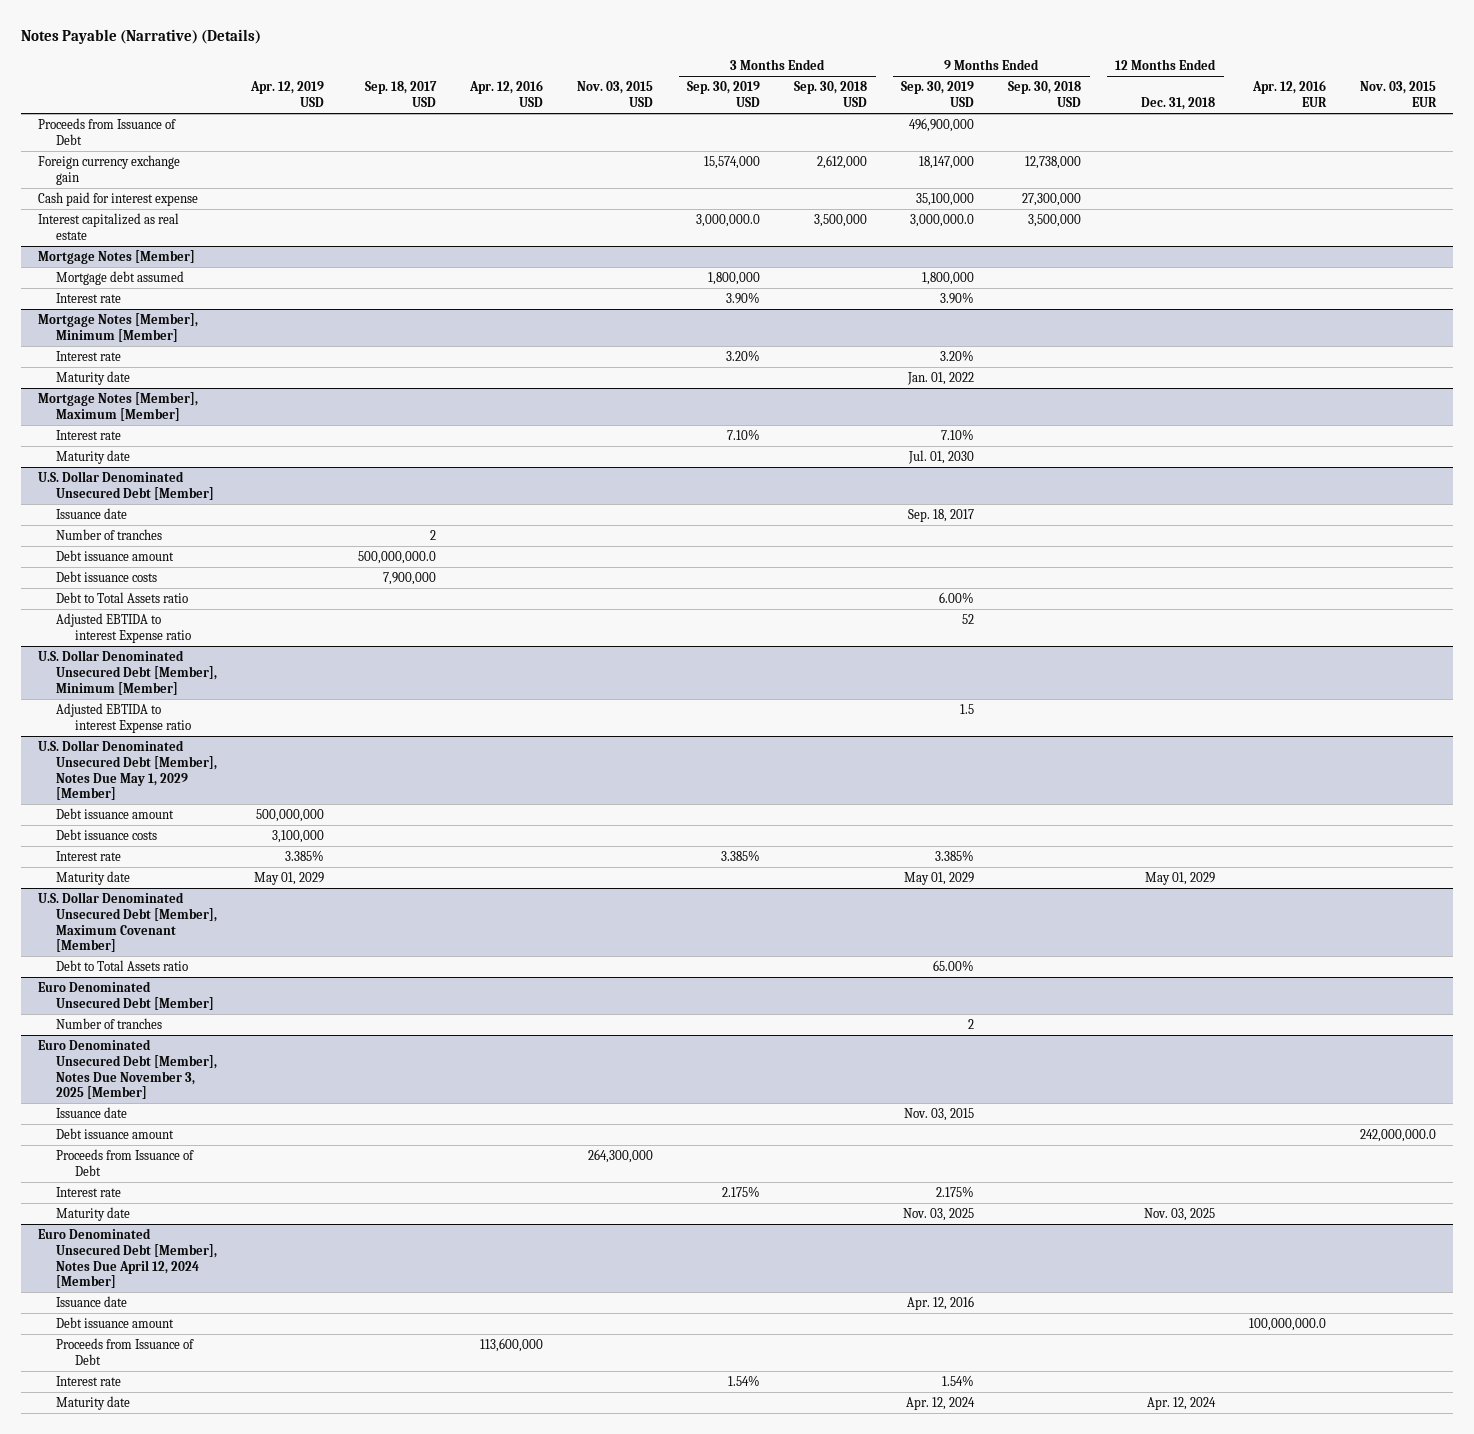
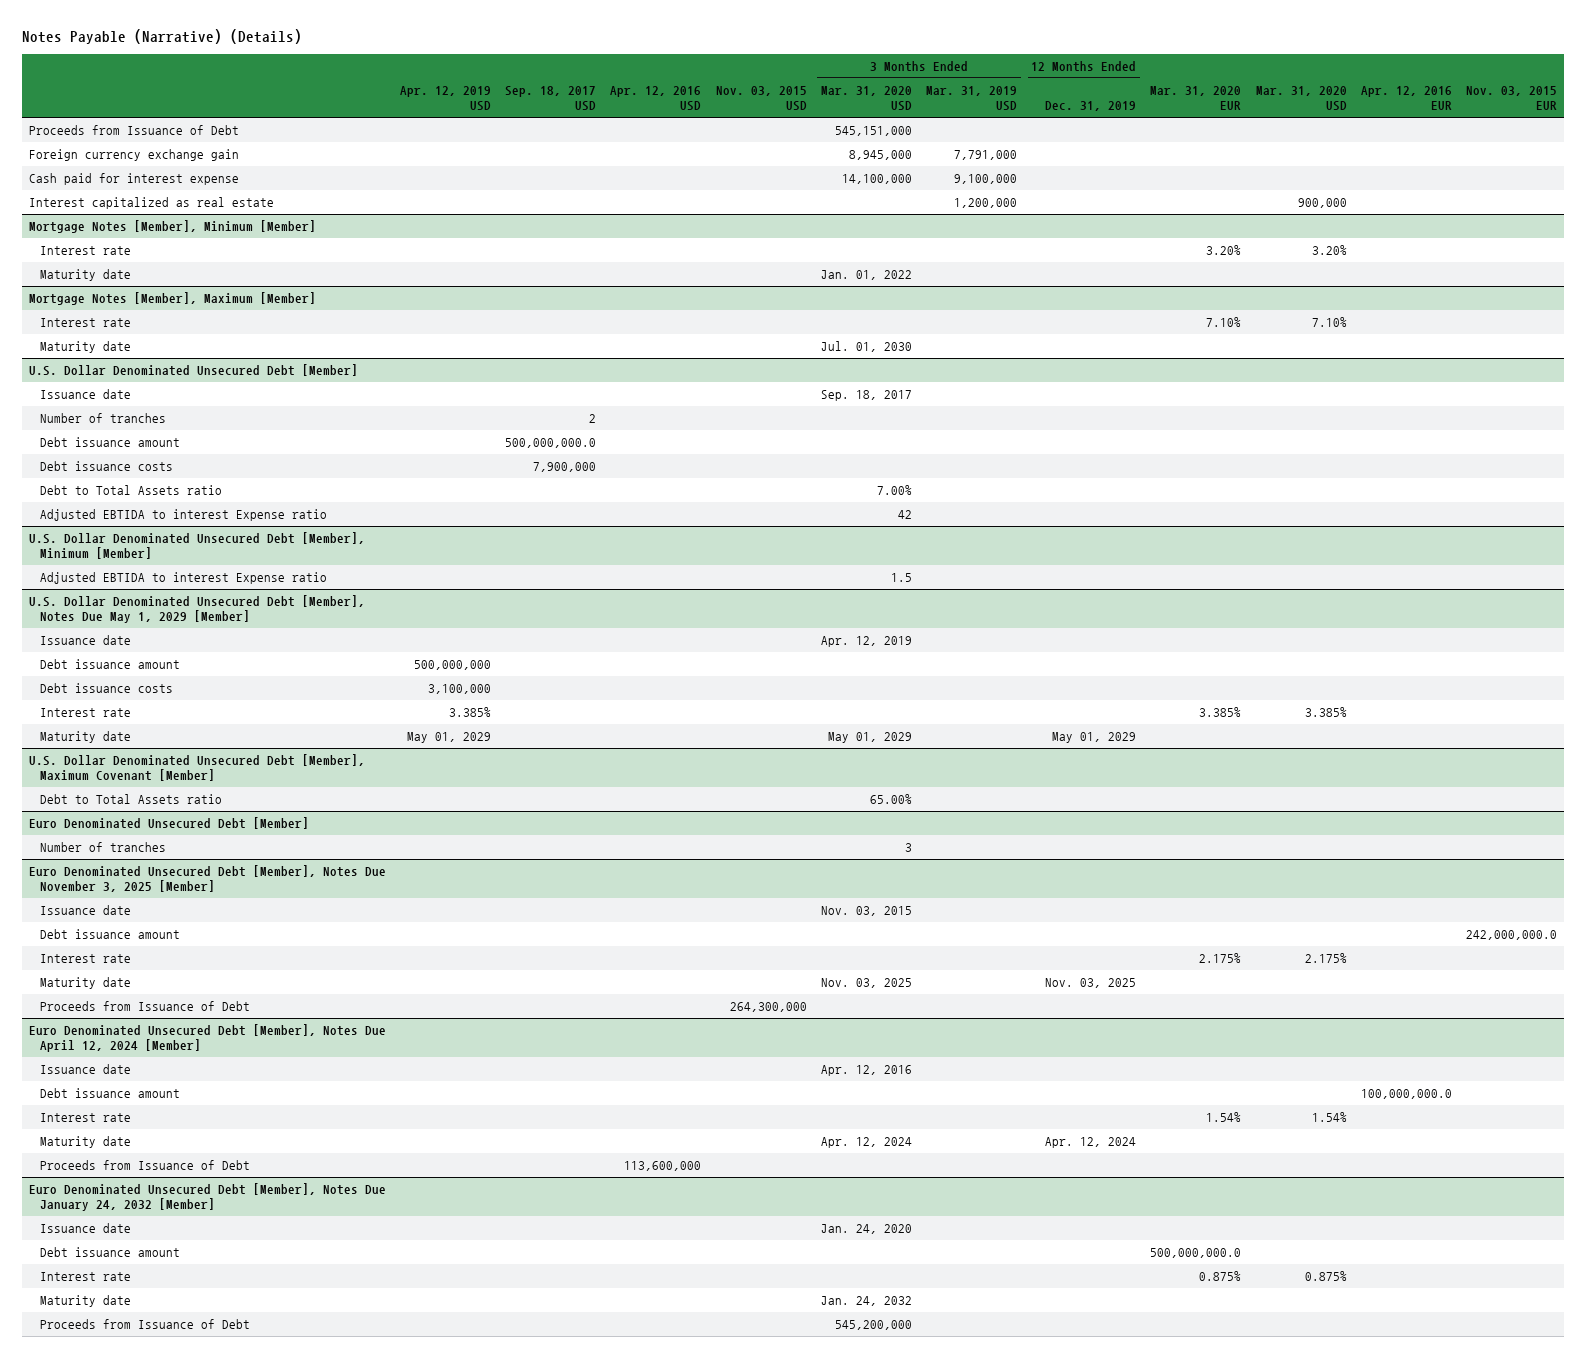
- | Apr. 12, 2019 USD | Sep. 18, 2017 USD | Apr. 12, 2016 USD | Nov. 03, 2015 USD | 3 Months Ended Sep. 30, 2019 USD | 3 Months Ended Sep. 30, 2018 USD | 9 Months Ended Sep. 30, 2019 USD | 9 Months Ended Sep. 30, 2018 USD | 12 Months Ended Dec. 31, 2018 | Apr. 12, 2016 EUR | Nov. 03, 2015 EUR
+ | Apr. 12, 2019 USD | Sep. 18, 2017 USD | Apr. 12, 2016 USD | Nov. 03, 2015 USD | 3 Months Ended Mar. 31, 2020 USD | 3 Months Ended Mar. 31, 2019 USD | 12 Months Ended Dec. 31, 2019 | Mar. 31, 2020 EUR | Mar. 31, 2020 USD | Apr. 12, 2016 EUR | Nov. 03, 2015 EUR
- Mortgage Notes [Member]
- Mortgage debt assumed | | | | | 1,800,000 | | 1,800,000 | | | |
- Interest rate | | | | | 3.90% | | 3.90% | | | |
@ U.S. Dollar Denominated Unsecured Debt [Member], Notes Due May 1, 2029 [Member]
+ Issuance date | | | | | Apr. 12, 2019 | | | | | |
@ Euro Denominated Unsecured Debt [Member], Notes Due November 3, 2025 [Member]
moved down: Proceeds from Issuance of Debt | | | | 264,300,000 | | | | | | |
@ Euro Denominated Unsecured Debt [Member], Notes Due April 12, 2024 [Member]
moved down: Proceeds from Issuance of Debt | | | 113,600,000 | | | | | | | |
+ Euro Denominated Unsecured Debt [Member], Notes Due January 24, 2032 [Member]
+ Issuance date | | | | | Jan. 24, 2020 | | | | | |
+ Debt issuance amount | | | | | | | | 500,000,000.0 | | |
+ Interest rate | | | | | | | | 0.875% | 0.875% | |
+ Maturity date | | | | | Jan. 24, 2032 | | | | | |
+ Proceeds from Issuance of Debt | | | | | 545,200,000 | | | | | |

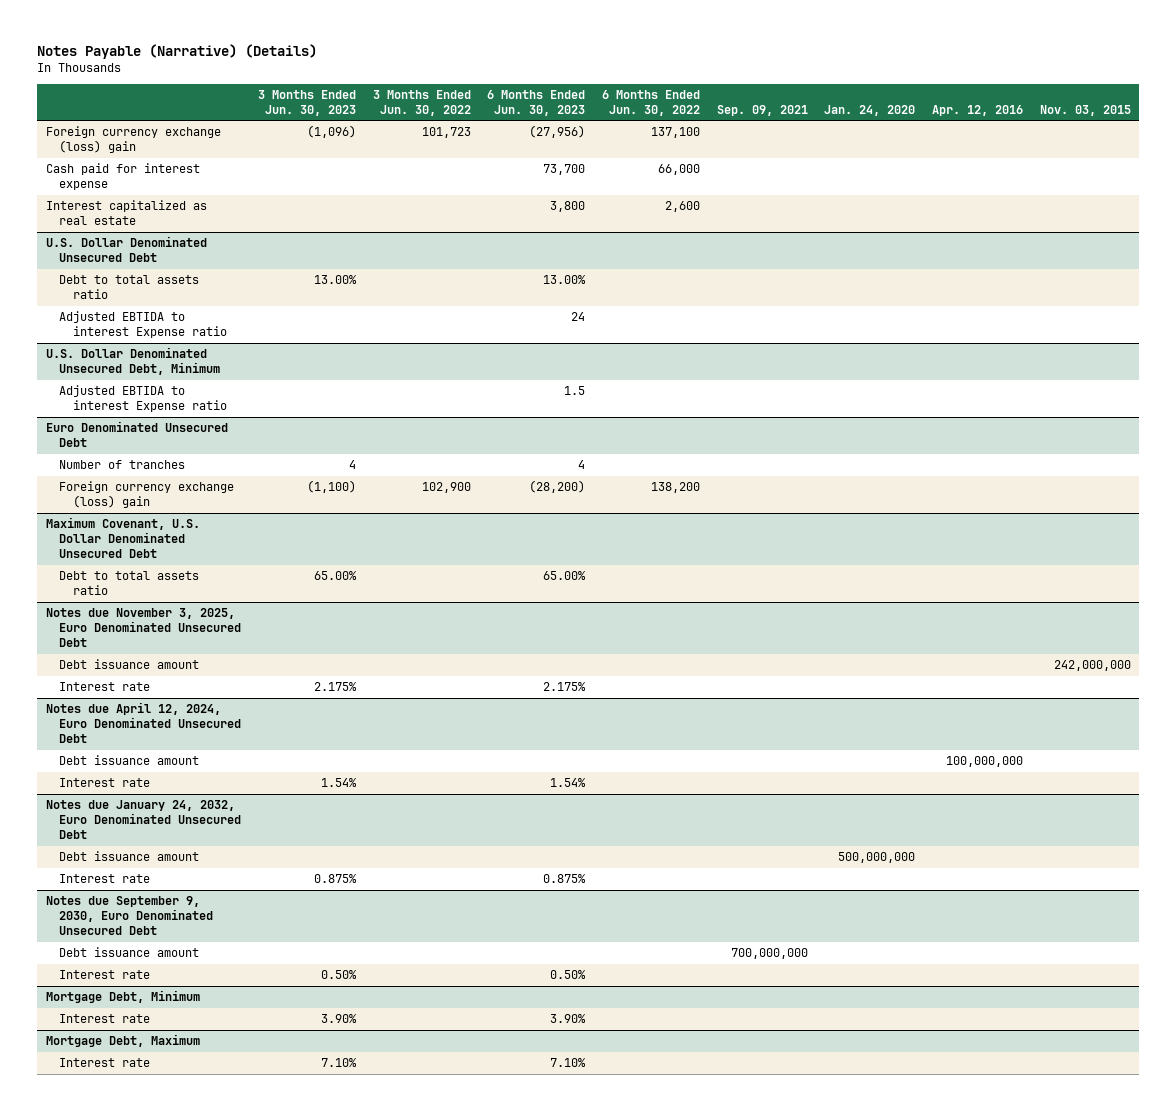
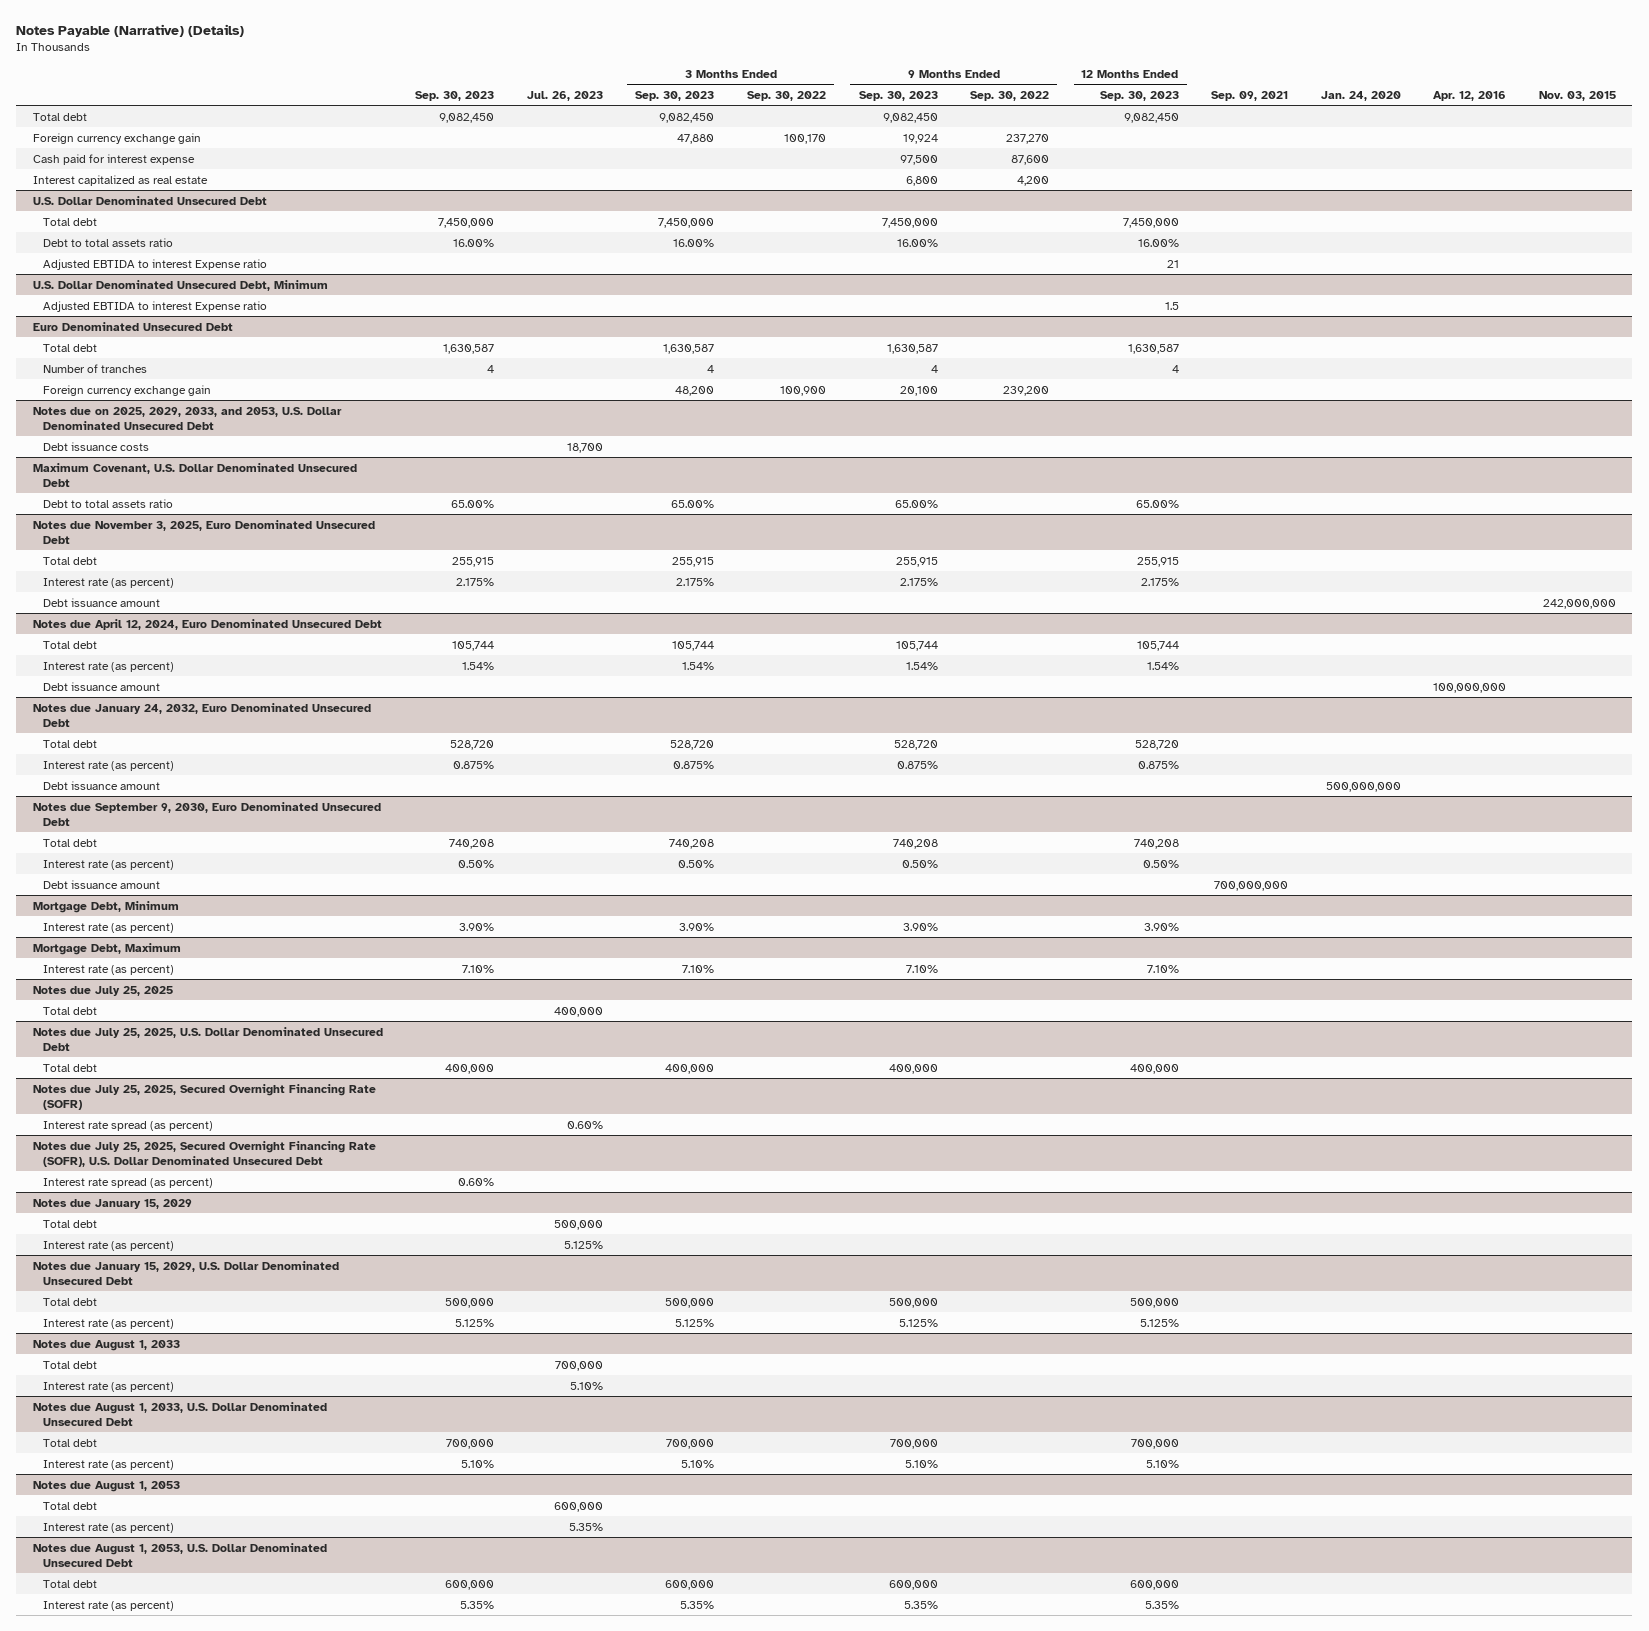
- | 3 Months Ended Jun. 30, 2023 | 3 Months Ended Jun. 30, 2022 | 6 Months Ended Jun. 30, 2023 | 6 Months Ended Jun. 30, 2022 | Sep. 09, 2021 | Jan. 24, 2020 | Apr. 12, 2016 | Nov. 03, 2015
+ | Sep. 30, 2023 | Jul. 26, 2023 | 3 Months Ended Sep. 30, 2023 | 3 Months Ended Sep. 30, 2022 | 9 Months Ended Sep. 30, 2023 | 9 Months Ended Sep. 30, 2022 | 12 Months Ended Sep. 30, 2023 | Sep. 09, 2021 | Jan. 24, 2020 | Apr. 12, 2016 | Nov. 03, 2015
- Foreign currency exchange (loss) gain | (1,096) | 101,723 | (27,956) | 137,100 | | | |
+ Total debt | 9,082,450 | | 9,082,450 | | 9,082,450 | | 9,082,450 | | | |
+ Foreign currency exchange gain | | | 47,880 | 100,170 | 19,924 | 237,270 | | | | |
@ U.S. Dollar Denominated Unsecured Debt
+ Total debt | 7,450,000 | | 7,450,000 | | 7,450,000 | | 7,450,000 | | | |
@ Euro Denominated Unsecured Debt
+ Total debt | 1,630,587 | | 1,630,587 | | 1,630,587 | | 1,630,587 | | | |
- Foreign currency exchange (loss) gain | (1,100) | 102,900 | (28,200) | 138,200 | | | |
+ Foreign currency exchange gain | | | 48,200 | 100,900 | 20,100 | 239,200 | | | | |
+ Notes due on 2025, 2029, 2033, and 2053, U.S. Dollar Denominated Unsecured Debt
+ Debt issuance costs | | 18,700 | | | | | | | | |
@ Notes due November 3, 2025, Euro Denominated Unsecured Debt
+ Total debt | 255,915 | | 255,915 | | 255,915 | | 255,915 | | | |
+ Interest rate (as percent) | 2.175% | | 2.175% | | 2.175% | | 2.175% | | | |
- Interest rate | 2.175% | | 2.175% | | | | |
@ Notes due April 12, 2024, Euro Denominated Unsecured Debt
+ Total debt | 105,744 | | 105,744 | | 105,744 | | 105,744 | | | |
+ Interest rate (as percent) | 1.54% | | 1.54% | | 1.54% | | 1.54% | | | |
- Interest rate | 1.54% | | 1.54% | | | | |
@ Notes due January 24, 2032, Euro Denominated Unsecured Debt
+ Total debt | 528,720 | | 528,720 | | 528,720 | | 528,720 | | | |
+ Interest rate (as percent) | 0.875% | | 0.875% | | 0.875% | | 0.875% | | | |
- Interest rate | 0.875% | | 0.875% | | | | |
@ Notes due September 9, 2030, Euro Denominated Unsecured Debt
+ Total debt | 740,208 | | 740,208 | | 740,208 | | 740,208 | | | |
+ Interest rate (as percent) | 0.50% | | 0.50% | | 0.50% | | 0.50% | | | |
- Interest rate | 0.50% | | 0.50% | | | | |
@ Mortgage Debt, Minimum
- Interest rate | 3.90% | | 3.90% | | | | |
+ Interest rate (as percent) | 3.90% | | 3.90% | | 3.90% | | 3.90% | | | |
@ Mortgage Debt, Maximum
- Interest rate | 7.10% | | 7.10% | | | | |
+ Interest rate (as percent) | 7.10% | | 7.10% | | 7.10% | | 7.10% | | | |
+ Notes due July 25, 2025
+ Total debt | | 400,000 | | | | | | | | |
+ Notes due July 25, 2025, U.S. Dollar Denominated Unsecured Debt
+ Total debt | 400,000 | | 400,000 | | 400,000 | | 400,000 | | | |
+ Notes due July 25, 2025, Secured Overnight Financing Rate (SOFR)
+ Interest rate spread (as percent) | | 0.60% | | | | | | | | |
+ Notes due July 25, 2025, Secured Overnight Financing Rate (SOFR), U.S. Dollar Denominated Unsecured Debt
+ Interest rate spread (as percent) | 0.60% | | | | | | | | | |
+ Notes due January 15, 2029
+ Total debt | | 500,000 | | | | | | | | |
+ Interest rate (as percent) | | 5.125% | | | | | | | | |
+ Notes due January 15, 2029, U.S. Dollar Denominated Unsecured Debt
+ Total debt | 500,000 | | 500,000 | | 500,000 | | 500,000 | | | |
+ Interest rate (as percent) | 5.125% | | 5.125% | | 5.125% | | 5.125% | | | |
+ Notes due August 1, 2033
+ Total debt | | 700,000 | | | | | | | | |
+ Interest rate (as percent) | | 5.10% | | | | | | | | |
+ Notes due August 1, 2033, U.S. Dollar Denominated Unsecured Debt
+ Total debt | 700,000 | | 700,000 | | 700,000 | | 700,000 | | | |
+ Interest rate (as percent) | 5.10% | | 5.10% | | 5.10% | | 5.10% | | | |
+ Notes due August 1, 2053
+ Total debt | | 600,000 | | | | | | | | |
+ Interest rate (as percent) | | 5.35% | | | | | | | | |
+ Notes due August 1, 2053, U.S. Dollar Denominated Unsecured Debt
+ Total debt | 600,000 | | 600,000 | | 600,000 | | 600,000 | | | |
+ Interest rate (as percent) | 5.35% | | 5.35% | | 5.35% | | 5.35% | | | |

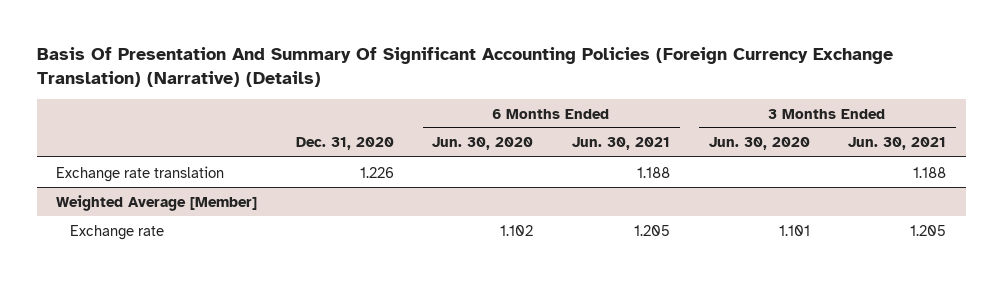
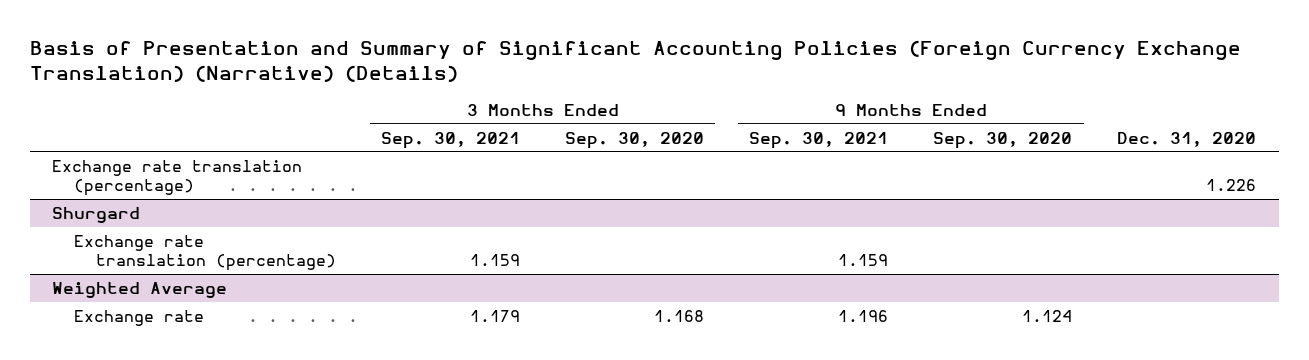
- Basis Of Presentation And Summary Of Significant Accounting Policies (Foreign Currency Exchange Translation) (Narrative) (Details)
+ Basis of Presentation and Summary of Significant Accounting Policies (Foreign Currency Exchange Translation) (Narrative) (Details)
- | Dec. 31, 2020 | 6 Months Ended Jun. 30, 2020 | 6 Months Ended Jun. 30, 2021 | 3 Months Ended Jun. 30, 2020 | 3 Months Ended Jun. 30, 2021
+ | 3 Months Ended Sep. 30, 2021 | 3 Months Ended Sep. 30, 2020 | 9 Months Ended Sep. 30, 2021 | 9 Months Ended Sep. 30, 2020 | Dec. 31, 2020
- Exchange rate translation | 1.226 | | 1.188 | | 1.188
- Weighted Average [Member]
+ Exchange rate translation (percentage) | | | | | 1.226
+ Shurgard
+ Exchange rate translation (percentage) | 1.159 | | 1.159 | |
+ Weighted Average

